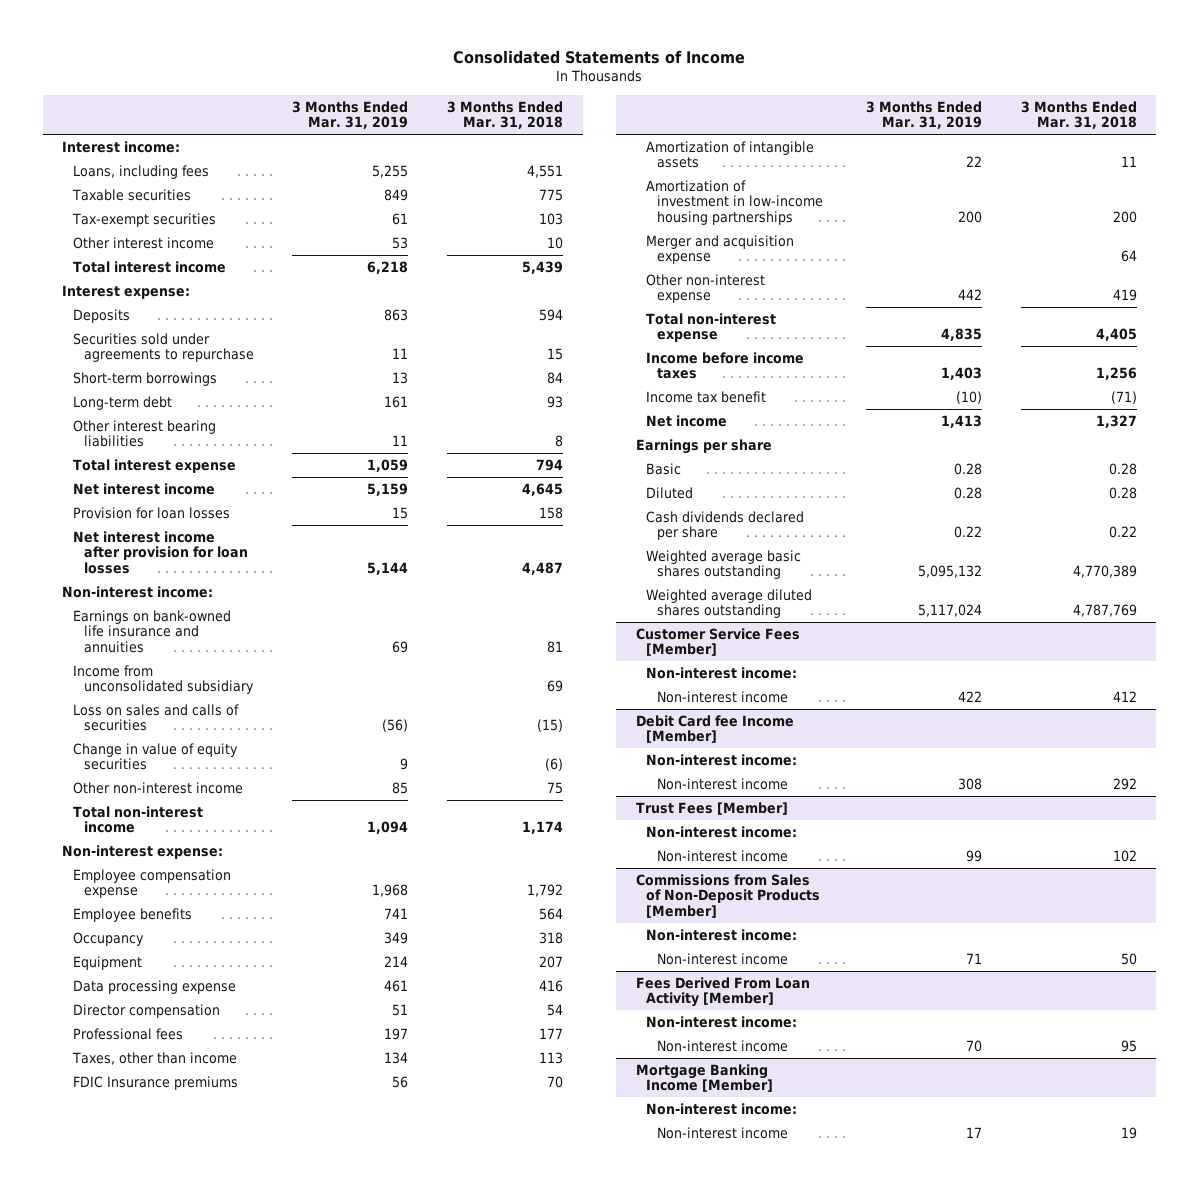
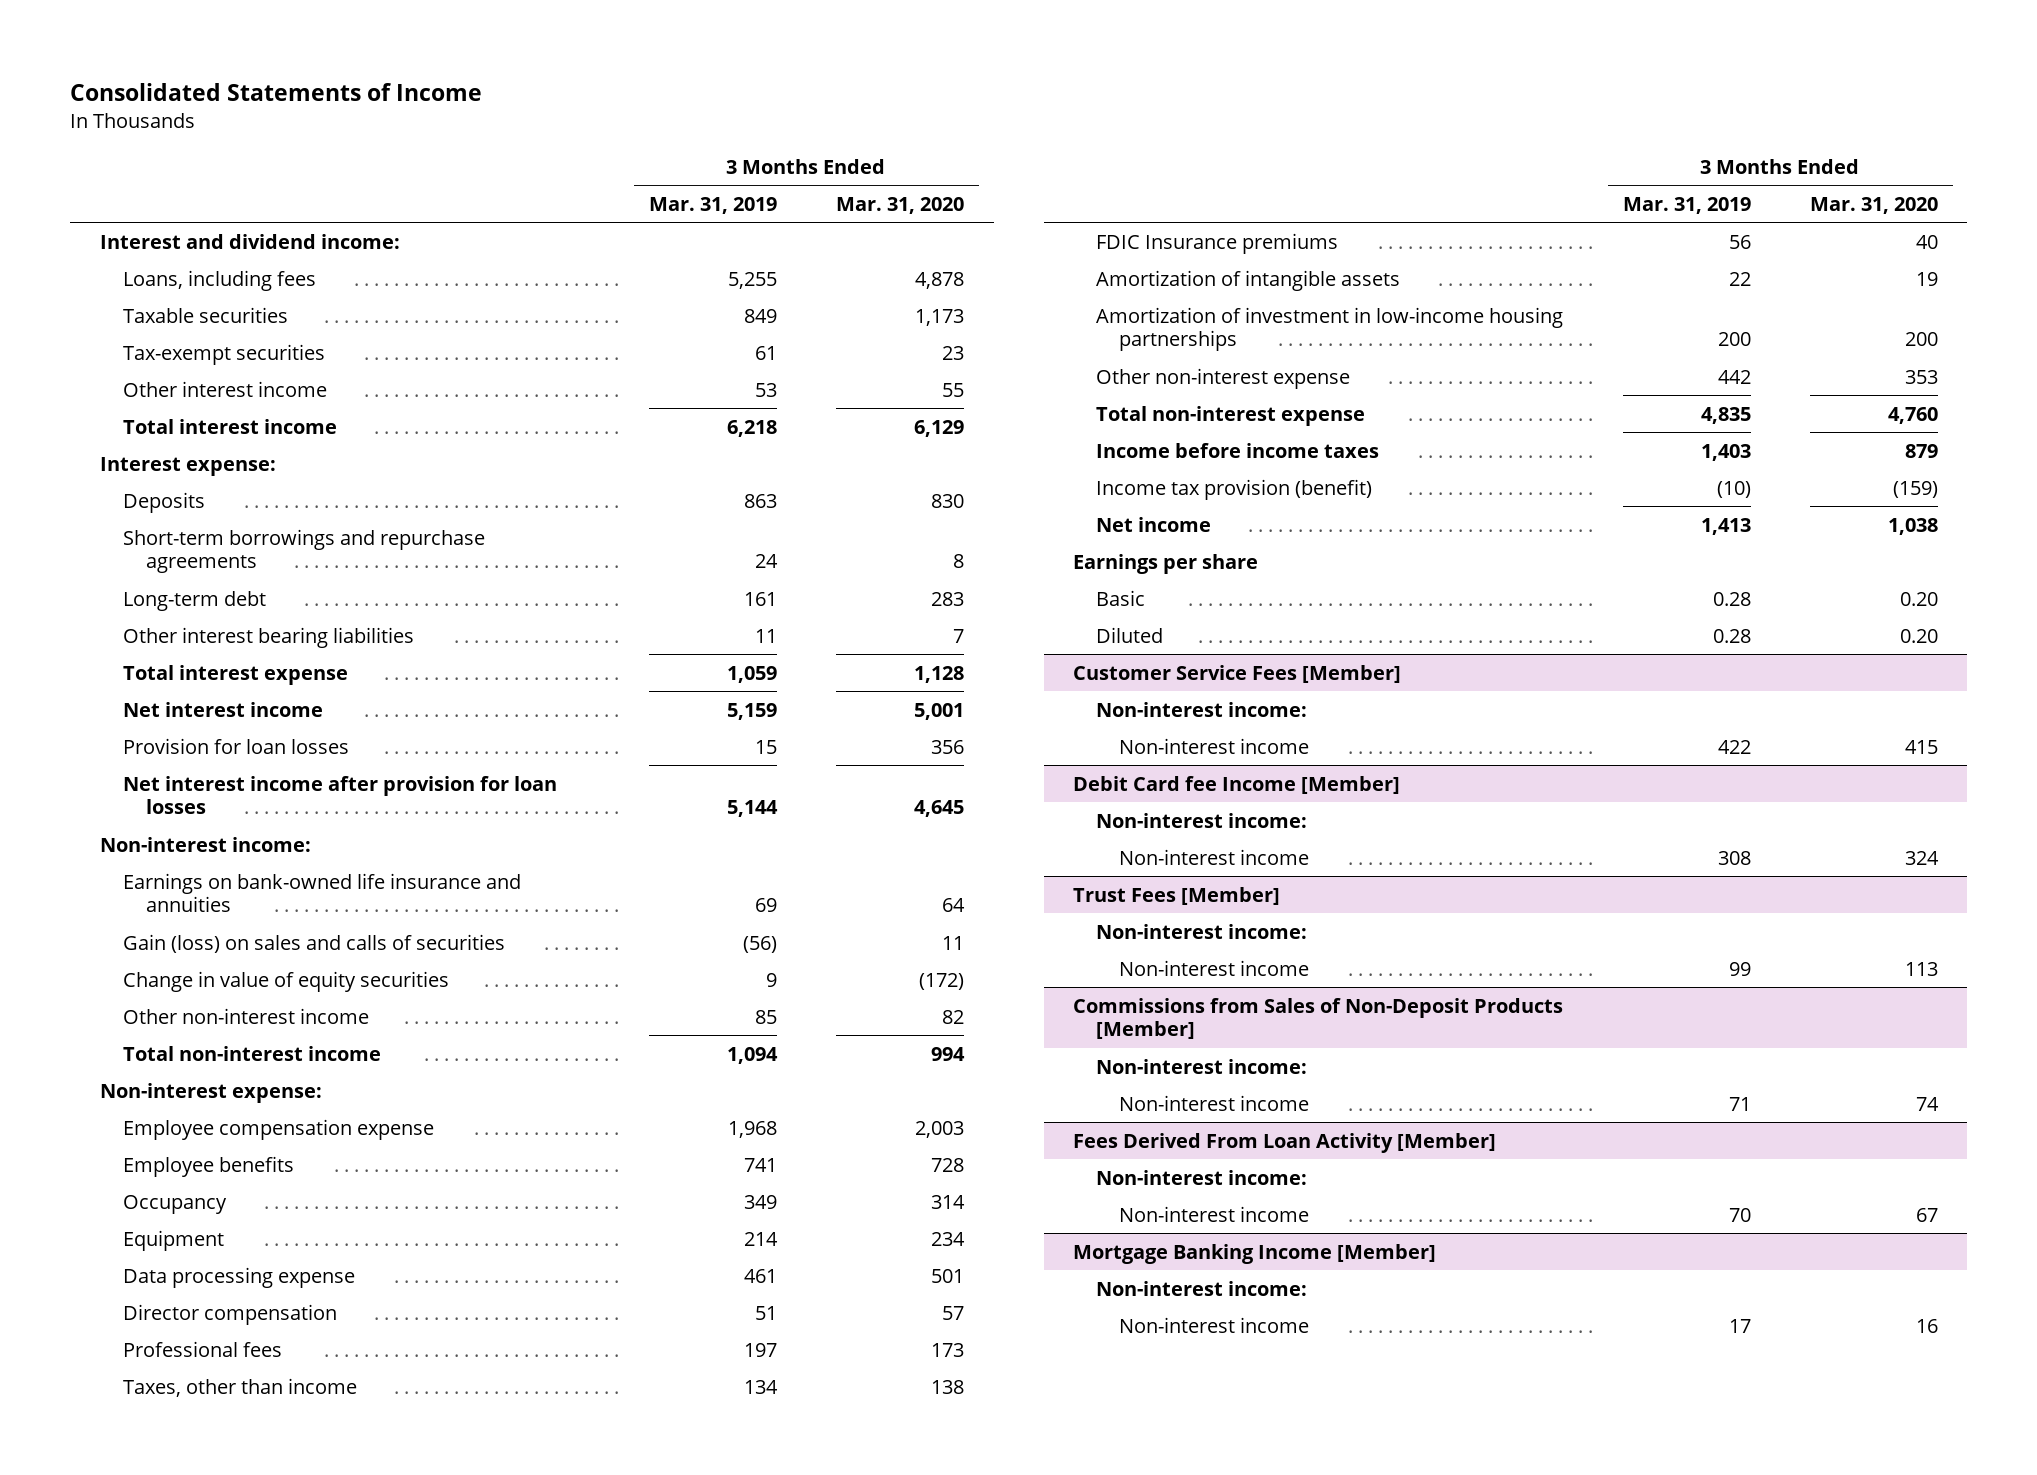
- | 3 Months Ended Mar. 31, 2019 | 3 Months Ended Mar. 31, 2018
+ | 3 Months Ended Mar. 31, 2019 | 3 Months Ended Mar. 31, 2020
- Interest income:
+ Interest and dividend income:
- Securities sold under agreements to repurchase | 11 | 15
- Short-term borrowings | 13 | 84
+ Short-term borrowings and repurchase agreements | 24 | 8
- Income from unconsolidated subsidiary | | 69
- Loss on sales and calls of securities | (56) | (15)
+ Gain (loss) on sales and calls of securities | (56) | 11
- Merger and acquisition expense | | 64
- Income tax benefit | (10) | (71)
+ Income tax provision (benefit) | (10) | (159)
- Cash dividends declared per share | 0.22 | 0.22
- Weighted average basic shares outstanding | 5,095,132 | 4,770,389
- Weighted average diluted shares outstanding | 5,117,024 | 4,787,769

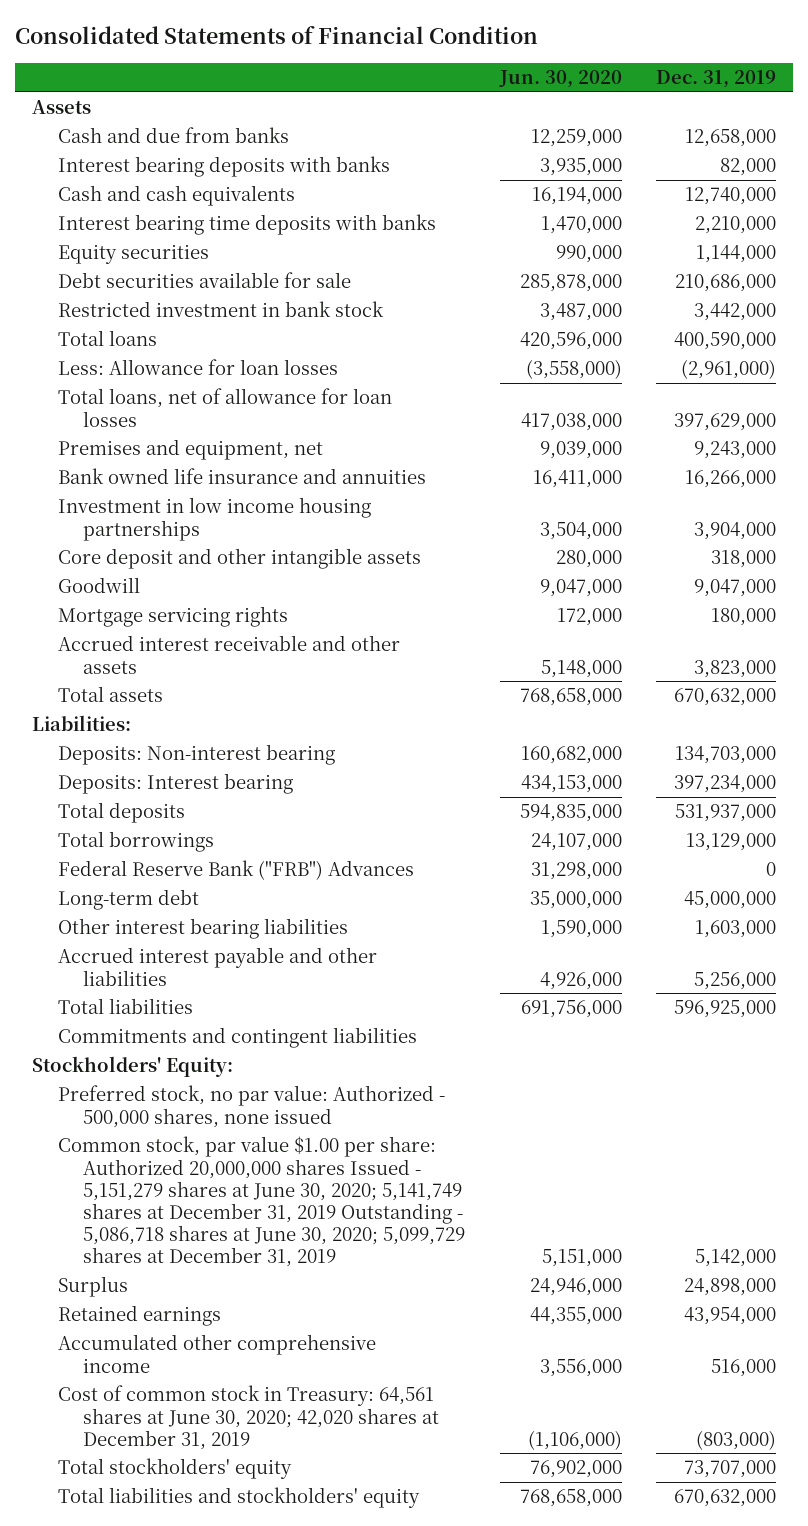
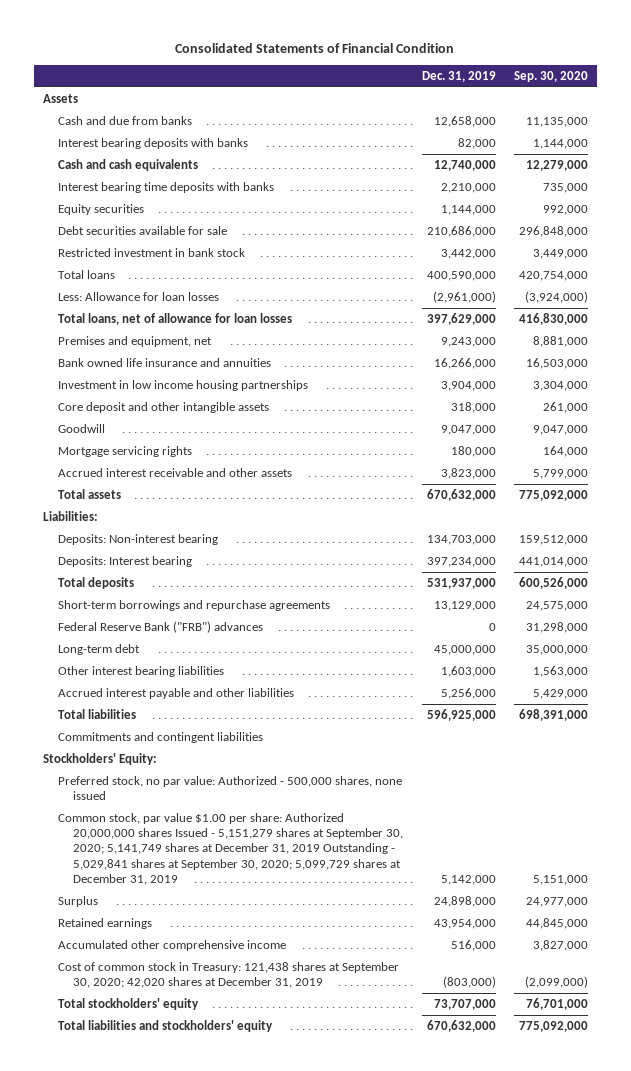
- | Jun. 30, 2020 | Dec. 31, 2019
+ | Dec. 31, 2019 | Sep. 30, 2020
- Total borrowings | 24,107,000 | 13,129,000
- Federal Reserve Bank ("FRB") Advances | 31,298,000 | 0
+ Short-term borrowings and repurchase agreements | 13,129,000 | 24,575,000
+ Federal Reserve Bank ("FRB") advances | 0 | 31,298,000
- Common stock, par value $1.00 per share: Authorized 20,000,000 shares Issued - 5,151,279 shares at June 30, 2020; 5,141,749 shares at December 31, 2019 Outstanding - 5,086,718 shares at June 30, 2020; 5,099,729 shares at December 31, 2019 | 5,151,000 | 5,142,000
+ Common stock, par value $1.00 per share: Authorized 20,000,000 shares Issued - 5,151,279 shares at September 30, 2020; 5,141,749 shares at December 31, 2019 Outstanding - 5,029,841 shares at September 30, 2020; 5,099,729 shares at December 31, 2019 | 5,142,000 | 5,151,000
- Cost of common stock in Treasury: 64,561 shares at June 30, 2020; 42,020 shares at December 31, 2019 | (1,106,000) | (803,000)
+ Cost of common stock in Treasury: 121,438 shares at September 30, 2020; 42,020 shares at December 31, 2019 | (803,000) | (2,099,000)

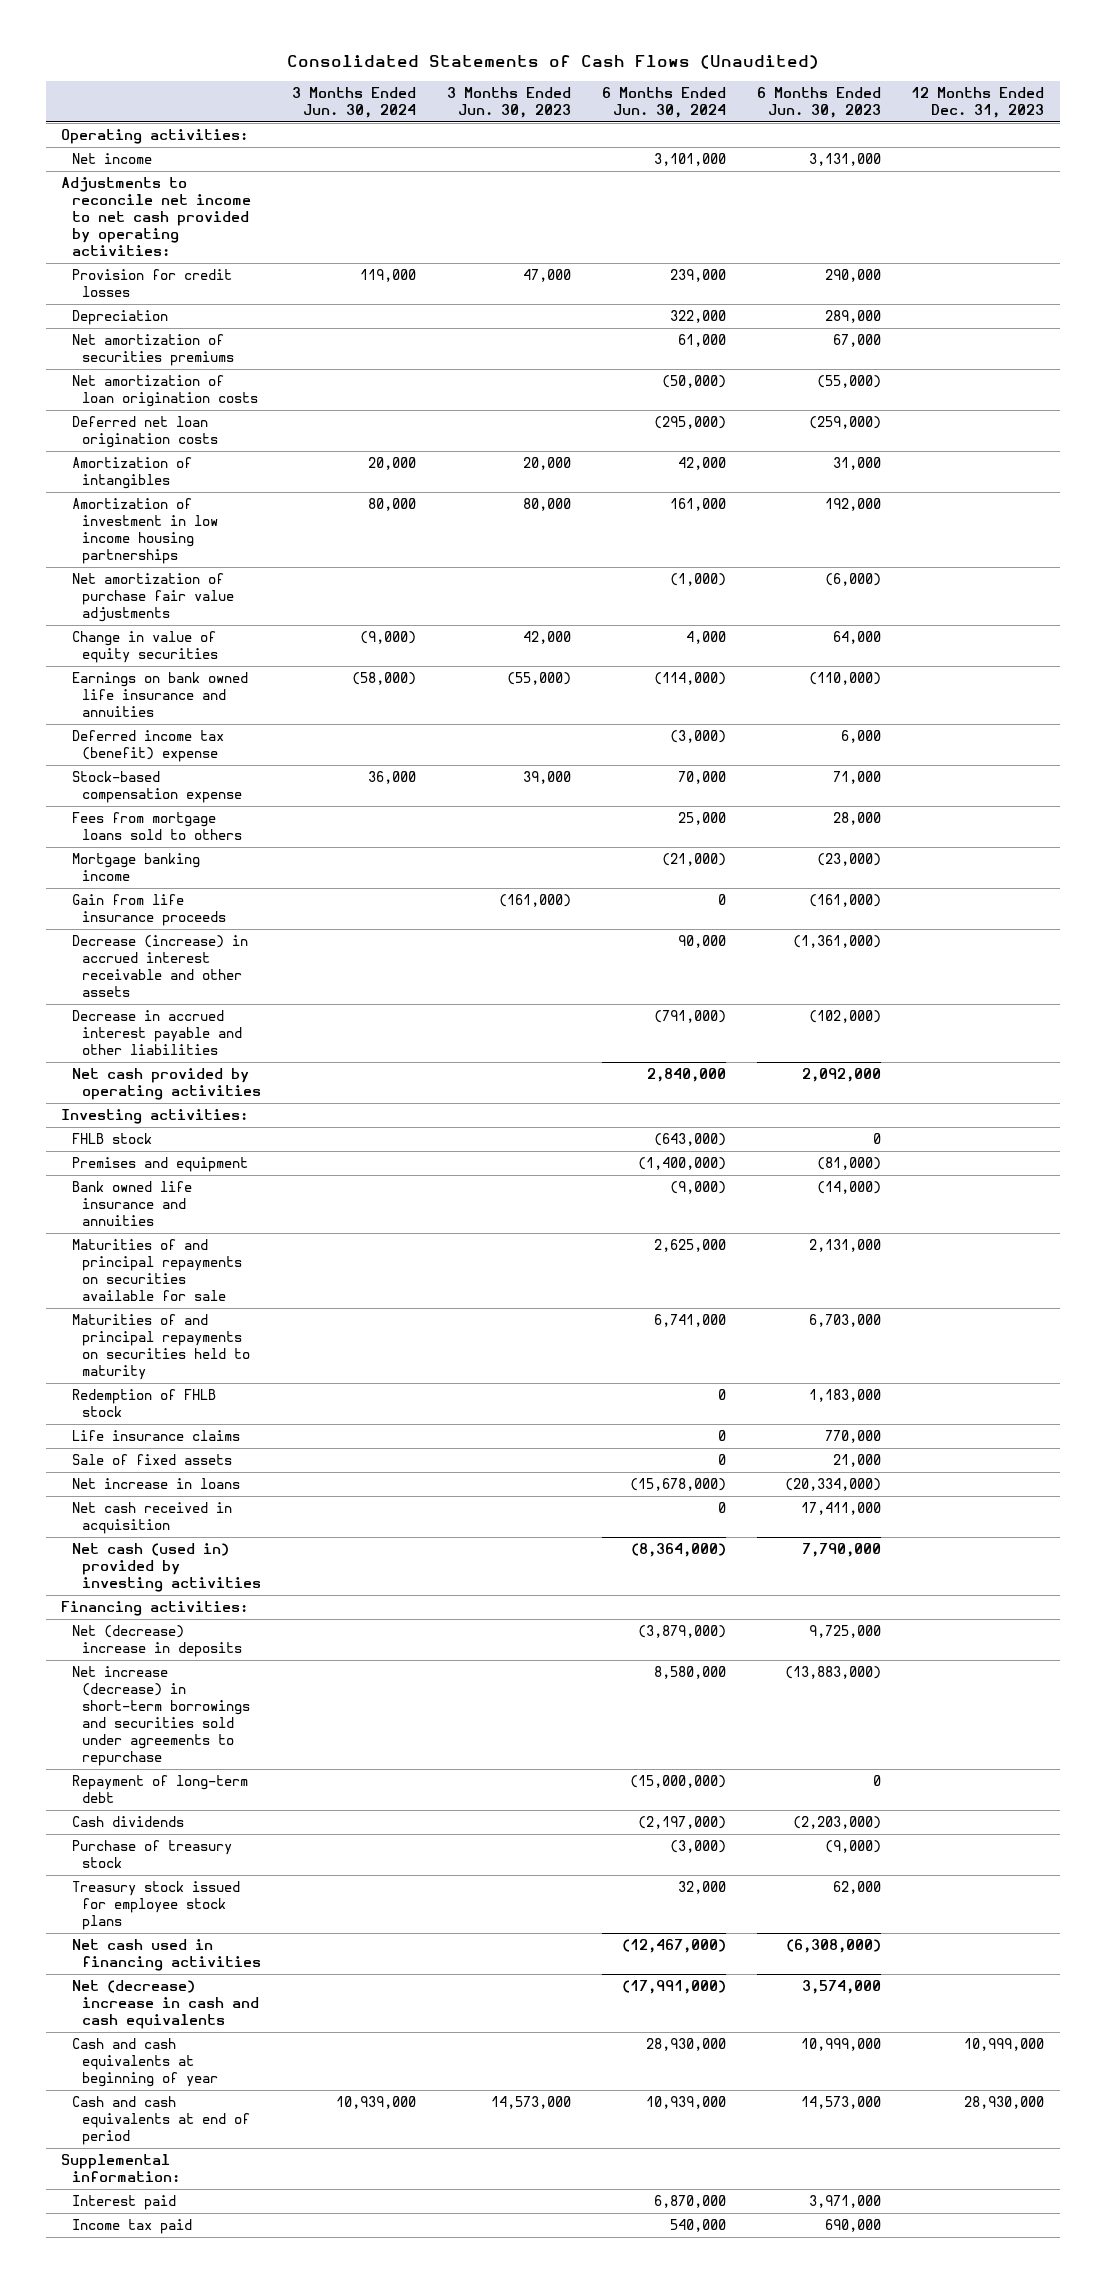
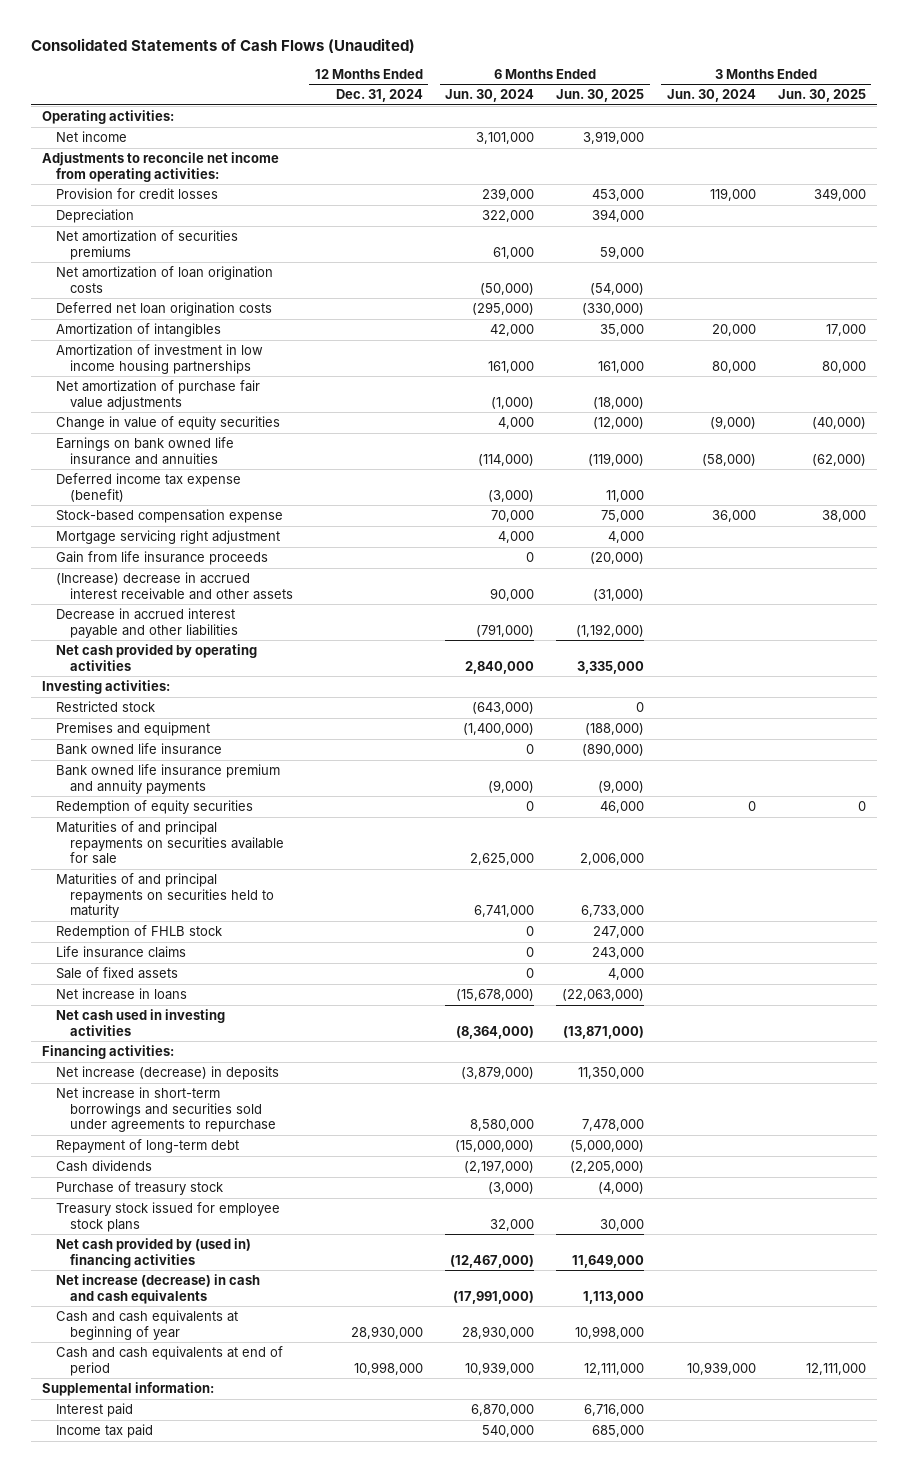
- | 3 Months Ended Jun. 30, 2024 | 3 Months Ended Jun. 30, 2023 | 6 Months Ended Jun. 30, 2024 | 6 Months Ended Jun. 30, 2023 | 12 Months Ended Dec. 31, 2023
+ | 12 Months Ended Dec. 31, 2024 | 6 Months Ended Jun. 30, 2024 | 6 Months Ended Jun. 30, 2025 | 3 Months Ended Jun. 30, 2024 | 3 Months Ended Jun. 30, 2025
- Adjustments to reconcile net income to net cash provided by operating activities:
+ Adjustments to reconcile net income from operating activities:
- Deferred income tax (benefit) expense | | | (3,000) | 6,000 |
+ Deferred income tax expense (benefit) | | (3,000) | 11,000 | |
- Fees from mortgage loans sold to others | | | 25,000 | 28,000 |
- Mortgage banking income | | | (21,000) | (23,000) |
+ Mortgage servicing right adjustment | | 4,000 | 4,000 | |
- Decrease (increase) in accrued interest receivable and other assets | | | 90,000 | (1,361,000) |
+ (Increase) decrease in accrued interest receivable and other assets | | 90,000 | (31,000) | |
- FHLB stock | | | (643,000) | 0 |
+ Restricted stock | | (643,000) | 0 | |
- Bank owned life insurance and annuities | | | (9,000) | (14,000) |
+ Bank owned life insurance | | 0 | (890,000) | |
+ Bank owned life insurance premium and annuity payments | | (9,000) | (9,000) | |
+ Redemption of equity securities | | 0 | 46,000 | 0 | 0
- Net cash received in acquisition | | | 0 | 17,411,000 |
- Net cash (used in) provided by investing activities | | | (8,364,000) | 7,790,000 |
+ Net cash used in investing activities | | (8,364,000) | (13,871,000) | |
- Net (decrease) increase in deposits | | | (3,879,000) | 9,725,000 |
- Net increase (decrease) in short-term borrowings and securities sold under agreements to repurchase | | | 8,580,000 | (13,883,000) |
+ Net increase (decrease) in deposits | | (3,879,000) | 11,350,000 | |
+ Net increase in short-term borrowings and securities sold under agreements to repurchase | | 8,580,000 | 7,478,000 | |
- Net cash used in financing activities | | | (12,467,000) | (6,308,000) |
- Net (decrease) increase in cash and cash equivalents | | | (17,991,000) | 3,574,000 |
+ Net cash provided by (used in) financing activities | | (12,467,000) | 11,649,000 | |
+ Net increase (decrease) in cash and cash equivalents | | (17,991,000) | 1,113,000 | |

